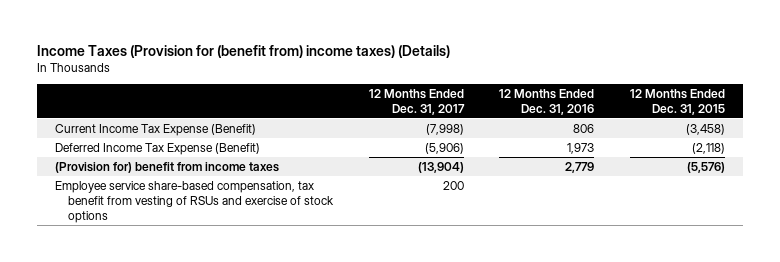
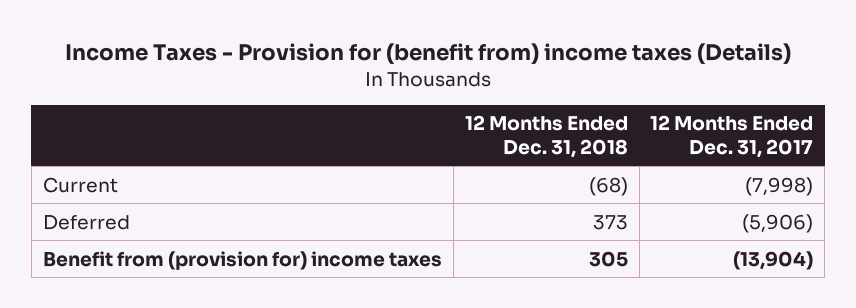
- Income Taxes (Provision for (benefit from) income taxes) (Details)
+ Income Taxes - Provision for (benefit from) income taxes (Details)
- | 12 Months Ended Dec. 31, 2017 | 12 Months Ended Dec. 31, 2016 | 12 Months Ended Dec. 31, 2015
+ | 12 Months Ended Dec. 31, 2018 | 12 Months Ended Dec. 31, 2017
- Current Income Tax Expense (Benefit) | (7,998) | 806 | (3,458)
- Deferred Income Tax Expense (Benefit) | (5,906) | 1,973 | (2,118)
- (Provision for) benefit from income taxes | (13,904) | 2,779 | (5,576)
- Employee service share-based compensation, tax benefit from vesting of RSUs and exercise of stock options | 200 | |
+ Current | (68) | (7,998)
+ Deferred | 373 | (5,906)
+ Benefit from (provision for) income taxes | 305 | (13,904)

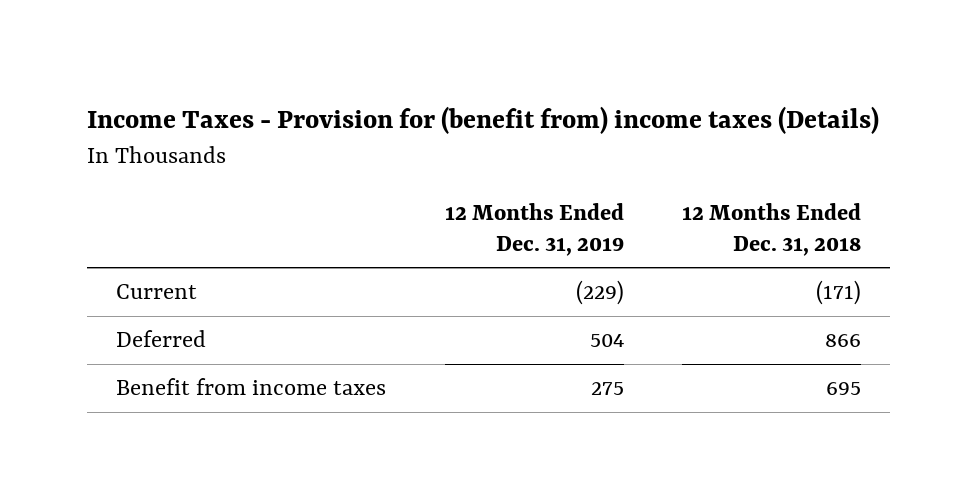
- | 12 Months Ended Dec. 31, 2018 | 12 Months Ended Dec. 31, 2017
+ | 12 Months Ended Dec. 31, 2019 | 12 Months Ended Dec. 31, 2018
- Current | (68) | (7,998)
- Deferred | 373 | (5,906)
- Benefit from (provision for) income taxes | 305 | (13,904)
+ Current | (229) | (171)
+ Deferred | 504 | 866
+ Benefit from income taxes | 275 | 695

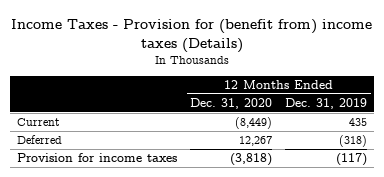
- | 12 Months Ended Dec. 31, 2019 | 12 Months Ended Dec. 31, 2018
+ | 12 Months Ended Dec. 31, 2020 | 12 Months Ended Dec. 31, 2019
- Current | (229) | (171)
- Deferred | 504 | 866
- Benefit from income taxes | 275 | 695
+ Current | (8,449) | 435
+ Deferred | 12,267 | (318)
+ Provision for income taxes | (3,818) | (117)

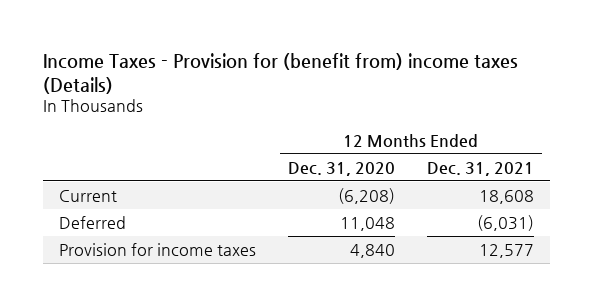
- | 12 Months Ended Dec. 31, 2020 | 12 Months Ended Dec. 31, 2019
+ | 12 Months Ended Dec. 31, 2020 | 12 Months Ended Dec. 31, 2021
- Current | (8,449) | 435
- Deferred | 12,267 | (318)
- Provision for income taxes | (3,818) | (117)
+ Current | (6,208) | 18,608
+ Deferred | 11,048 | (6,031)
+ Provision for income taxes | 4,840 | 12,577

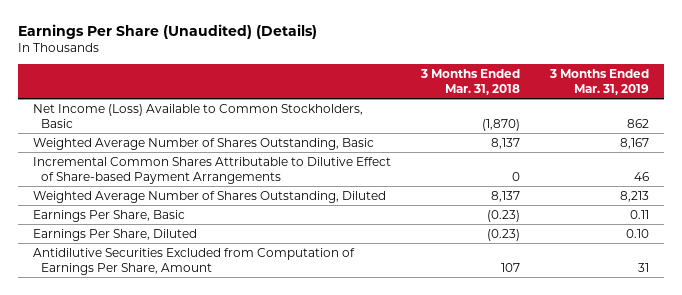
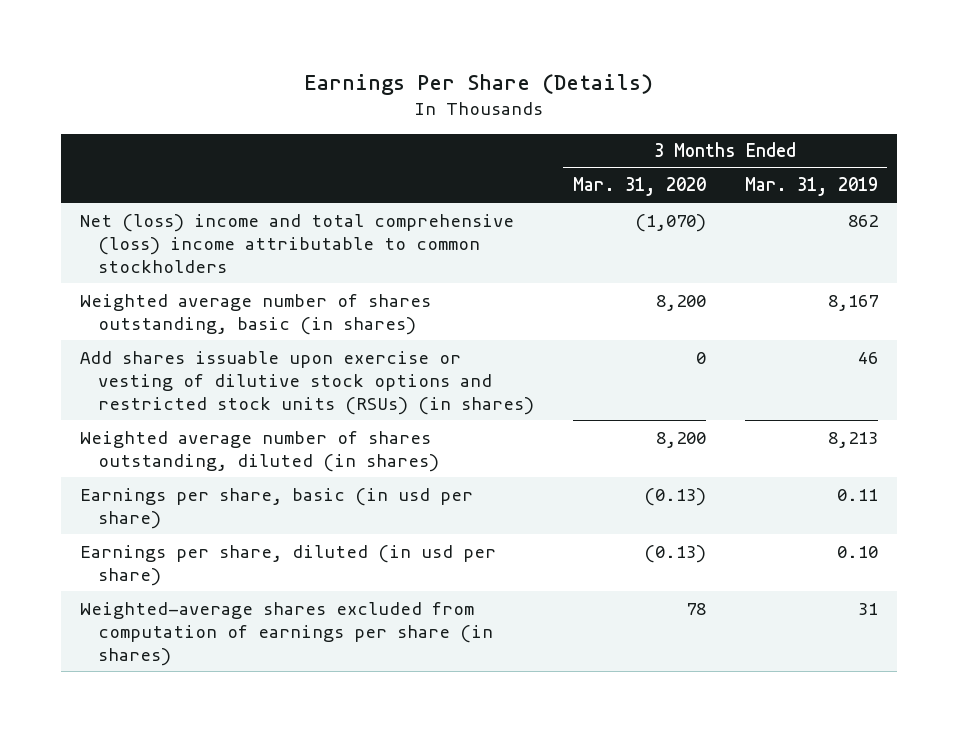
- Earnings Per Share (Unaudited) (Details)
+ Earnings Per Share (Details)
- | 3 Months Ended Mar. 31, 2018 | 3 Months Ended Mar. 31, 2019
+ | 3 Months Ended Mar. 31, 2020 | 3 Months Ended Mar. 31, 2019
- Net Income (Loss) Available to Common Stockholders, Basic | (1,870) | 862
- Weighted Average Number of Shares Outstanding, Basic | 8,137 | 8,167
- Incremental Common Shares Attributable to Dilutive Effect of Share-based Payment Arrangements | 0 | 46
- Weighted Average Number of Shares Outstanding, Diluted | 8,137 | 8,213
- Earnings Per Share, Basic | (0.23) | 0.11
- Earnings Per Share, Diluted | (0.23) | 0.10
- Antidilutive Securities Excluded from Computation of Earnings Per Share, Amount | 107 | 31
+ Net (loss) income and total comprehensive (loss) income attributable to common stockholders | (1,070) | 862
+ Weighted average number of shares outstanding, basic (in shares) | 8,200 | 8,167
+ Add shares issuable upon exercise or vesting of dilutive stock options and restricted stock units (RSUs) (in shares) | 0 | 46
+ Weighted average number of shares outstanding, diluted (in shares) | 8,200 | 8,213
+ Earnings per share, basic (in usd per share) | (0.13) | 0.11
+ Earnings per share, diluted (in usd per share) | (0.13) | 0.10
+ Weighted-average shares excluded from computation of earnings per share (in shares) | 78 | 31

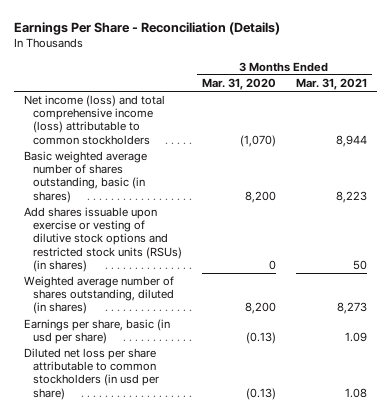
- Earnings Per Share (Details)
+ Earnings Per Share - Reconciliation (Details)
- | 3 Months Ended Mar. 31, 2020 | 3 Months Ended Mar. 31, 2019
+ | 3 Months Ended Mar. 31, 2020 | 3 Months Ended Mar. 31, 2021
- Net (loss) income and total comprehensive (loss) income attributable to common stockholders | (1,070) | 862
- Weighted average number of shares outstanding, basic (in shares) | 8,200 | 8,167
+ Net income (loss) and total comprehensive income (loss) attributable to common stockholders | (1,070) | 8,944
+ Basic weighted average number of shares outstanding, basic (in shares) | 8,200 | 8,223
- Earnings per share, diluted (in usd per share) | (0.13) | 0.10
- Weighted-average shares excluded from computation of earnings per share (in shares) | 78 | 31
+ Diluted net loss per share attributable to common stockholders (in usd per share) | (0.13) | 1.08

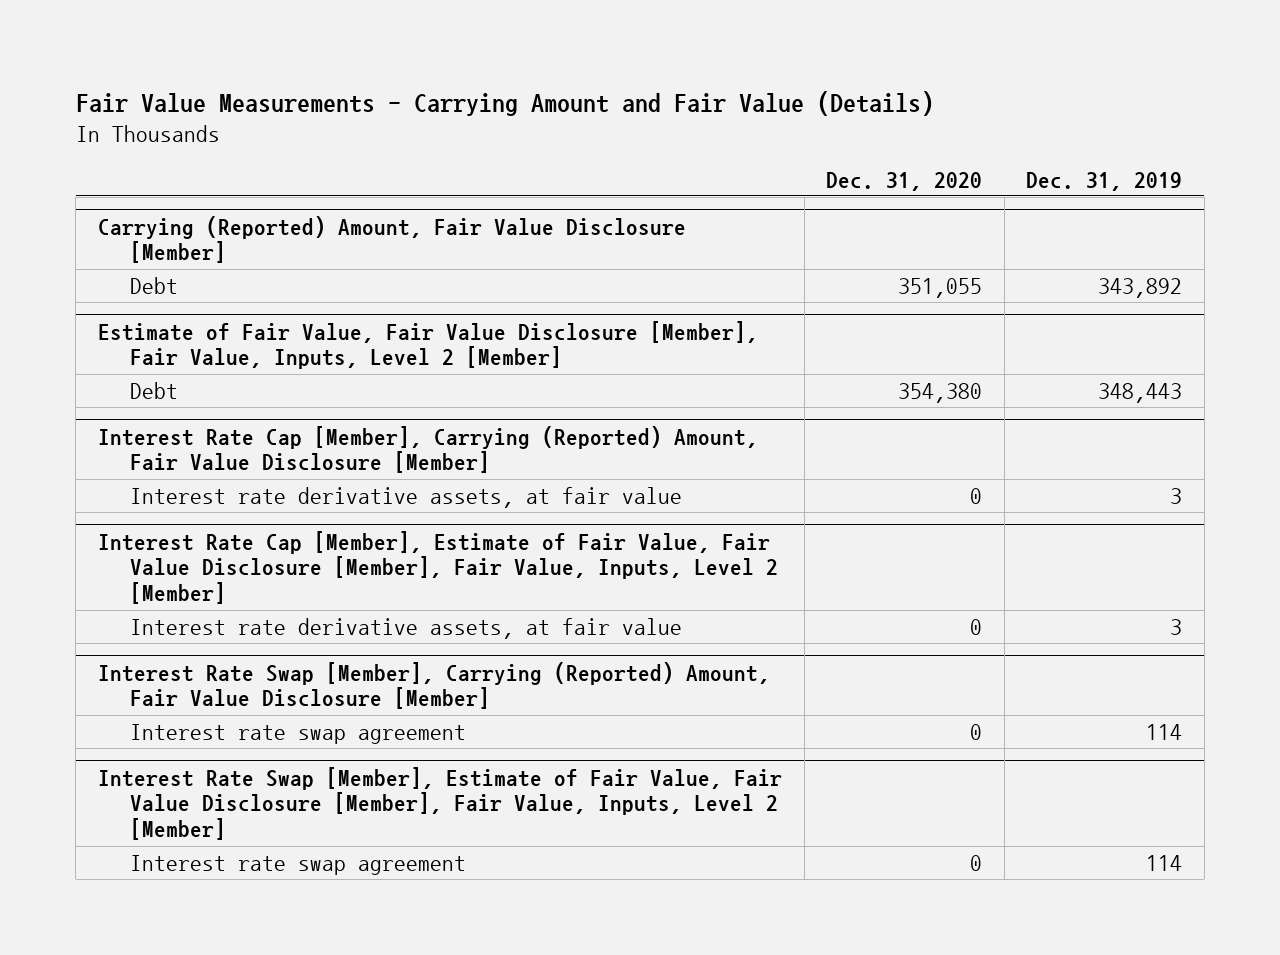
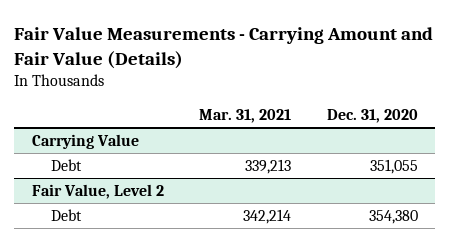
- | Dec. 31, 2020 | Dec. 31, 2019
+ | Mar. 31, 2021 | Dec. 31, 2020
- Carrying (Reported) Amount, Fair Value Disclosure [Member]
+ Carrying Value
- Estimate of Fair Value, Fair Value Disclosure [Member], Fair Value, Inputs, Level 2 [Member]
+ Fair Value, Level 2
- Interest Rate Cap [Member], Carrying (Reported) Amount, Fair Value Disclosure [Member]
- Interest rate derivative assets, at fair value | 0 | 3
- Interest Rate Cap [Member], Estimate of Fair Value, Fair Value Disclosure [Member], Fair Value, Inputs, Level 2 [Member]
- Interest rate derivative assets, at fair value | 0 | 3
- Interest Rate Swap [Member], Carrying (Reported) Amount, Fair Value Disclosure [Member]
- Interest rate swap agreement | 0 | 114
- Interest Rate Swap [Member], Estimate of Fair Value, Fair Value Disclosure [Member], Fair Value, Inputs, Level 2 [Member]
- Interest rate swap agreement | 0 | 114

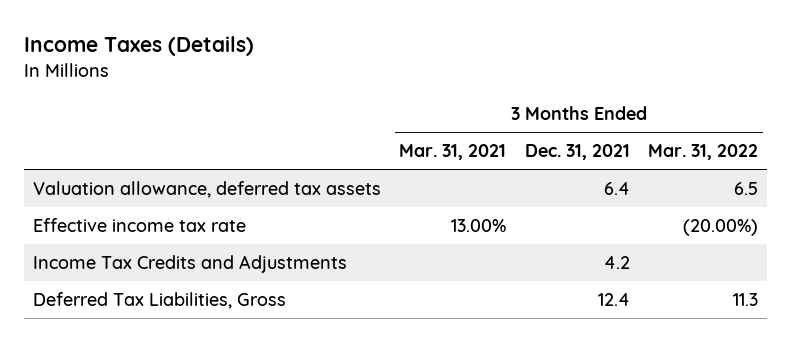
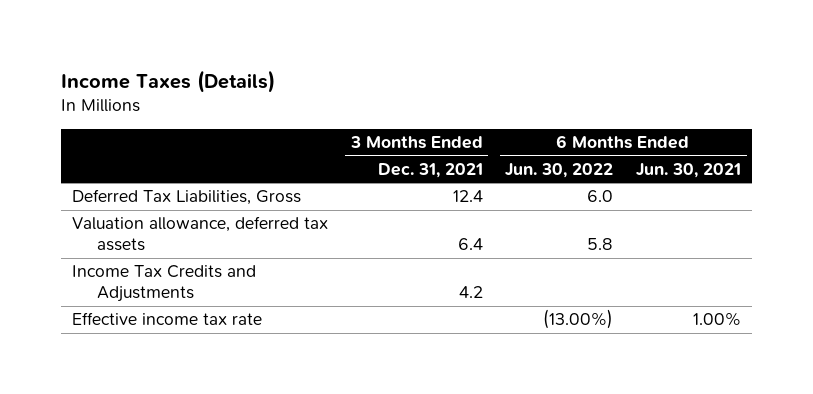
- | 3 Months Ended Mar. 31, 2021 | 3 Months Ended Dec. 31, 2021 | 3 Months Ended Mar. 31, 2022
+ | 3 Months Ended Dec. 31, 2021 | 6 Months Ended Jun. 30, 2022 | 6 Months Ended Jun. 30, 2021
moved up: Deferred Tax Liabilities, Gross | 12.4 | 6.0 |
moved down: Effective income tax rate | | (13.00%) | 1.00%

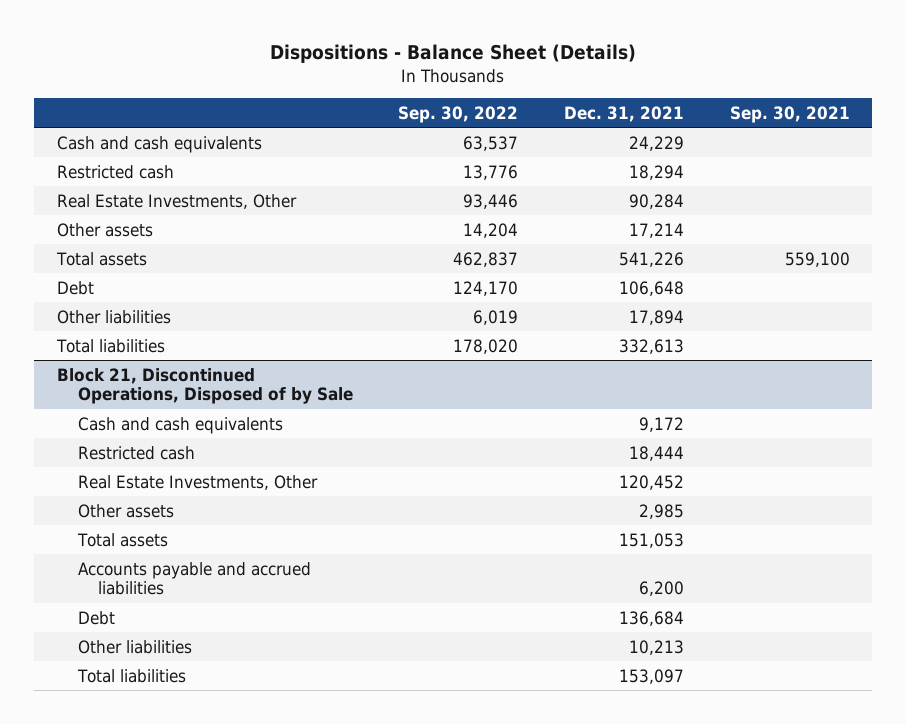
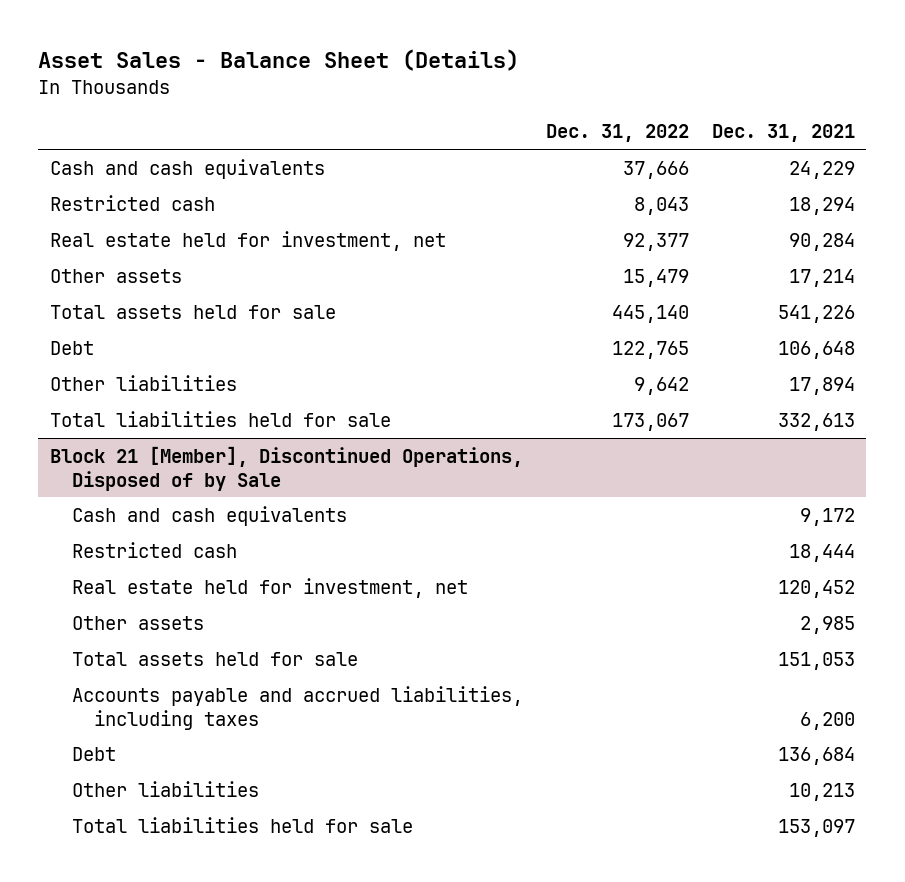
- Dispositions - Balance Sheet (Details)
+ Asset Sales - Balance Sheet (Details)
- | Sep. 30, 2022 | Dec. 31, 2021 | Sep. 30, 2021
+ | Dec. 31, 2022 | Dec. 31, 2021
- Real Estate Investments, Other | 93,446 | 90,284 |
+ Real estate held for investment, net | 92,377 | 90,284
- Total assets | 462,837 | 541,226 | 559,100
+ Total assets held for sale | 445,140 | 541,226
- Total liabilities | 178,020 | 332,613 |
- Block 21, Discontinued Operations, Disposed of by Sale
+ Total liabilities held for sale | 173,067 | 332,613
+ Block 21 [Member], Discontinued Operations, Disposed of by Sale
- Real Estate Investments, Other | | 120,452 |
+ Real estate held for investment, net | | 120,452
- Total assets | | 151,053 |
- Accounts payable and accrued liabilities | | 6,200 |
+ Total assets held for sale | | 151,053
+ Accounts payable and accrued liabilities, including taxes | | 6,200
- Total liabilities | | 153,097 |
+ Total liabilities held for sale | | 153,097

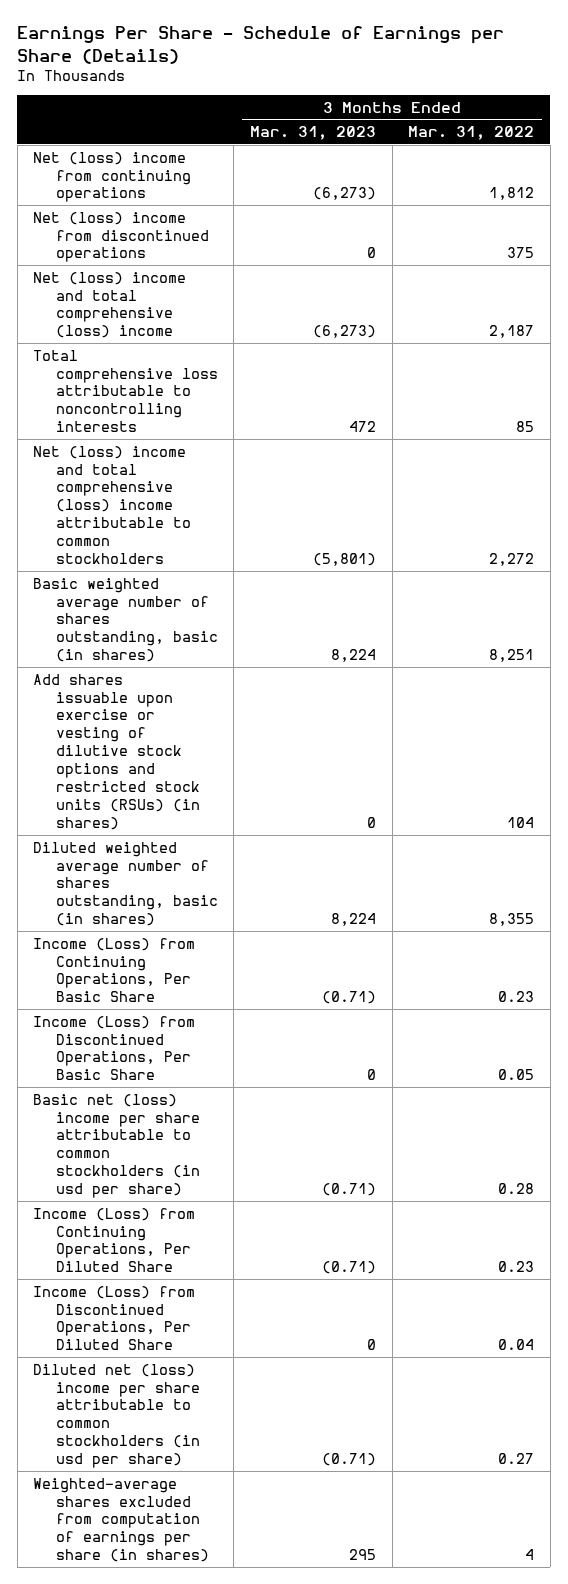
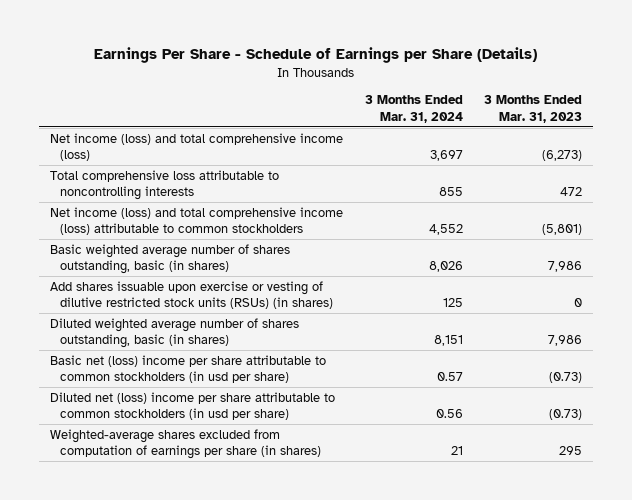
- | 3 Months Ended Mar. 31, 2023 | 3 Months Ended Mar. 31, 2022
+ | 3 Months Ended Mar. 31, 2024 | 3 Months Ended Mar. 31, 2023
- Net (loss) income from continuing operations | (6,273) | 1,812
- Net (loss) income from discontinued operations | 0 | 375
- Net (loss) income and total comprehensive (loss) income | (6,273) | 2,187
+ Net income (loss) and total comprehensive income (loss) | 3,697 | (6,273)
- Net (loss) income and total comprehensive (loss) income attributable to common stockholders | (5,801) | 2,272
- Basic weighted average number of shares outstanding, basic (in shares) | 8,224 | 8,251
- Add shares issuable upon exercise or vesting of dilutive stock options and restricted stock units (RSUs) (in shares) | 0 | 104
- Diluted weighted average number of shares outstanding, basic (in shares) | 8,224 | 8,355
- Income (Loss) from Continuing Operations, Per Basic Share | (0.71) | 0.23
- Income (Loss) from Discontinued Operations, Per Basic Share | 0 | 0.05
- Basic net (loss) income per share attributable to common stockholders (in usd per share) | (0.71) | 0.28
- Income (Loss) from Continuing Operations, Per Diluted Share | (0.71) | 0.23
- Income (Loss) from Discontinued Operations, Per Diluted Share | 0 | 0.04
- Diluted net (loss) income per share attributable to common stockholders (in usd per share) | (0.71) | 0.27
+ Net income (loss) and total comprehensive income (loss) attributable to common stockholders | 4,552 | (5,801)
+ Basic weighted average number of shares outstanding, basic (in shares) | 8,026 | 7,986
+ Add shares issuable upon exercise or vesting of dilutive restricted stock units (RSUs) (in shares) | 125 | 0
+ Diluted weighted average number of shares outstanding, basic (in shares) | 8,151 | 7,986
+ Basic net (loss) income per share attributable to common stockholders (in usd per share) | 0.57 | (0.73)
+ Diluted net (loss) income per share attributable to common stockholders (in usd per share) | 0.56 | (0.73)

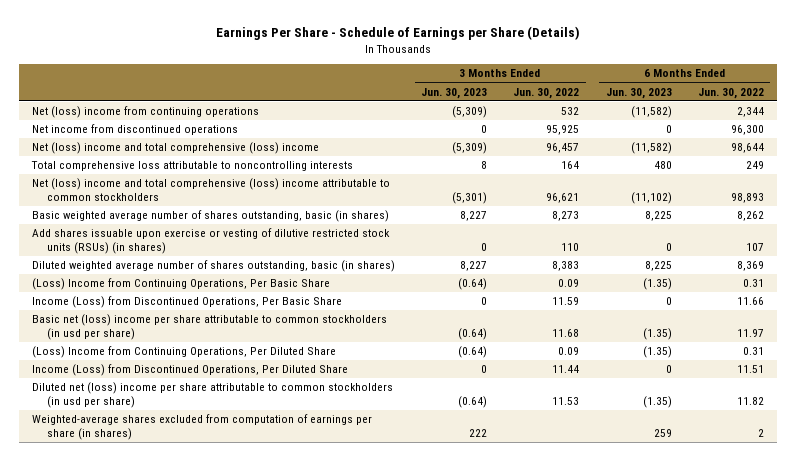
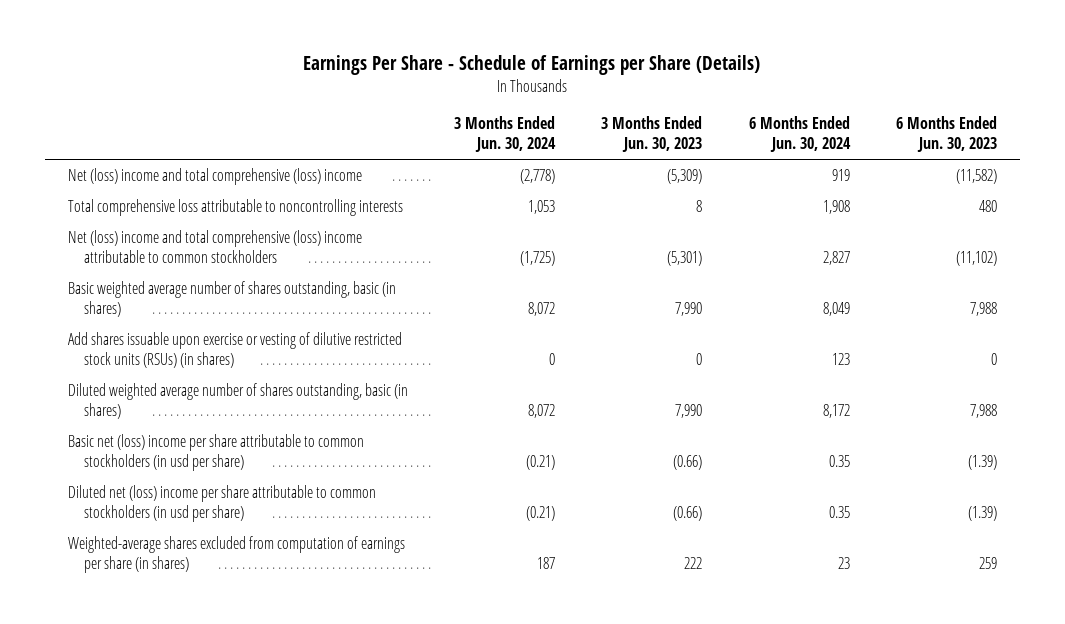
- | 3 Months Ended Jun. 30, 2023 | 3 Months Ended Jun. 30, 2022 | 6 Months Ended Jun. 30, 2023 | 6 Months Ended Jun. 30, 2022
+ | 3 Months Ended Jun. 30, 2024 | 3 Months Ended Jun. 30, 2023 | 6 Months Ended Jun. 30, 2024 | 6 Months Ended Jun. 30, 2023
- Net (loss) income from continuing operations | (5,309) | 532 | (11,582) | 2,344
- Net income from discontinued operations | 0 | 95,925 | 0 | 96,300
- Basic weighted average number of shares outstanding, basic (in shares) | 8,227 | 8,273 | 8,225 | 8,262
+ Basic weighted average number of shares outstanding, basic (in shares) | 8,072 | 7,990 | 8,049 | 7,988
- Diluted weighted average number of shares outstanding, basic (in shares) | 8,227 | 8,383 | 8,225 | 8,369
- (Loss) Income from Continuing Operations, Per Basic Share | (0.64) | 0.09 | (1.35) | 0.31
- Income (Loss) from Discontinued Operations, Per Basic Share | 0 | 11.59 | 0 | 11.66
- Basic net (loss) income per share attributable to common stockholders (in usd per share) | (0.64) | 11.68 | (1.35) | 11.97
- (Loss) Income from Continuing Operations, Per Diluted Share | (0.64) | 0.09 | (1.35) | 0.31
- Income (Loss) from Discontinued Operations, Per Diluted Share | 0 | 11.44 | 0 | 11.51
- Diluted net (loss) income per share attributable to common stockholders (in usd per share) | (0.64) | 11.53 | (1.35) | 11.82
+ Diluted weighted average number of shares outstanding, basic (in shares) | 8,072 | 7,990 | 8,172 | 7,988
+ Basic net (loss) income per share attributable to common stockholders (in usd per share) | (0.21) | (0.66) | 0.35 | (1.39)
+ Diluted net (loss) income per share attributable to common stockholders (in usd per share) | (0.21) | (0.66) | 0.35 | (1.39)

